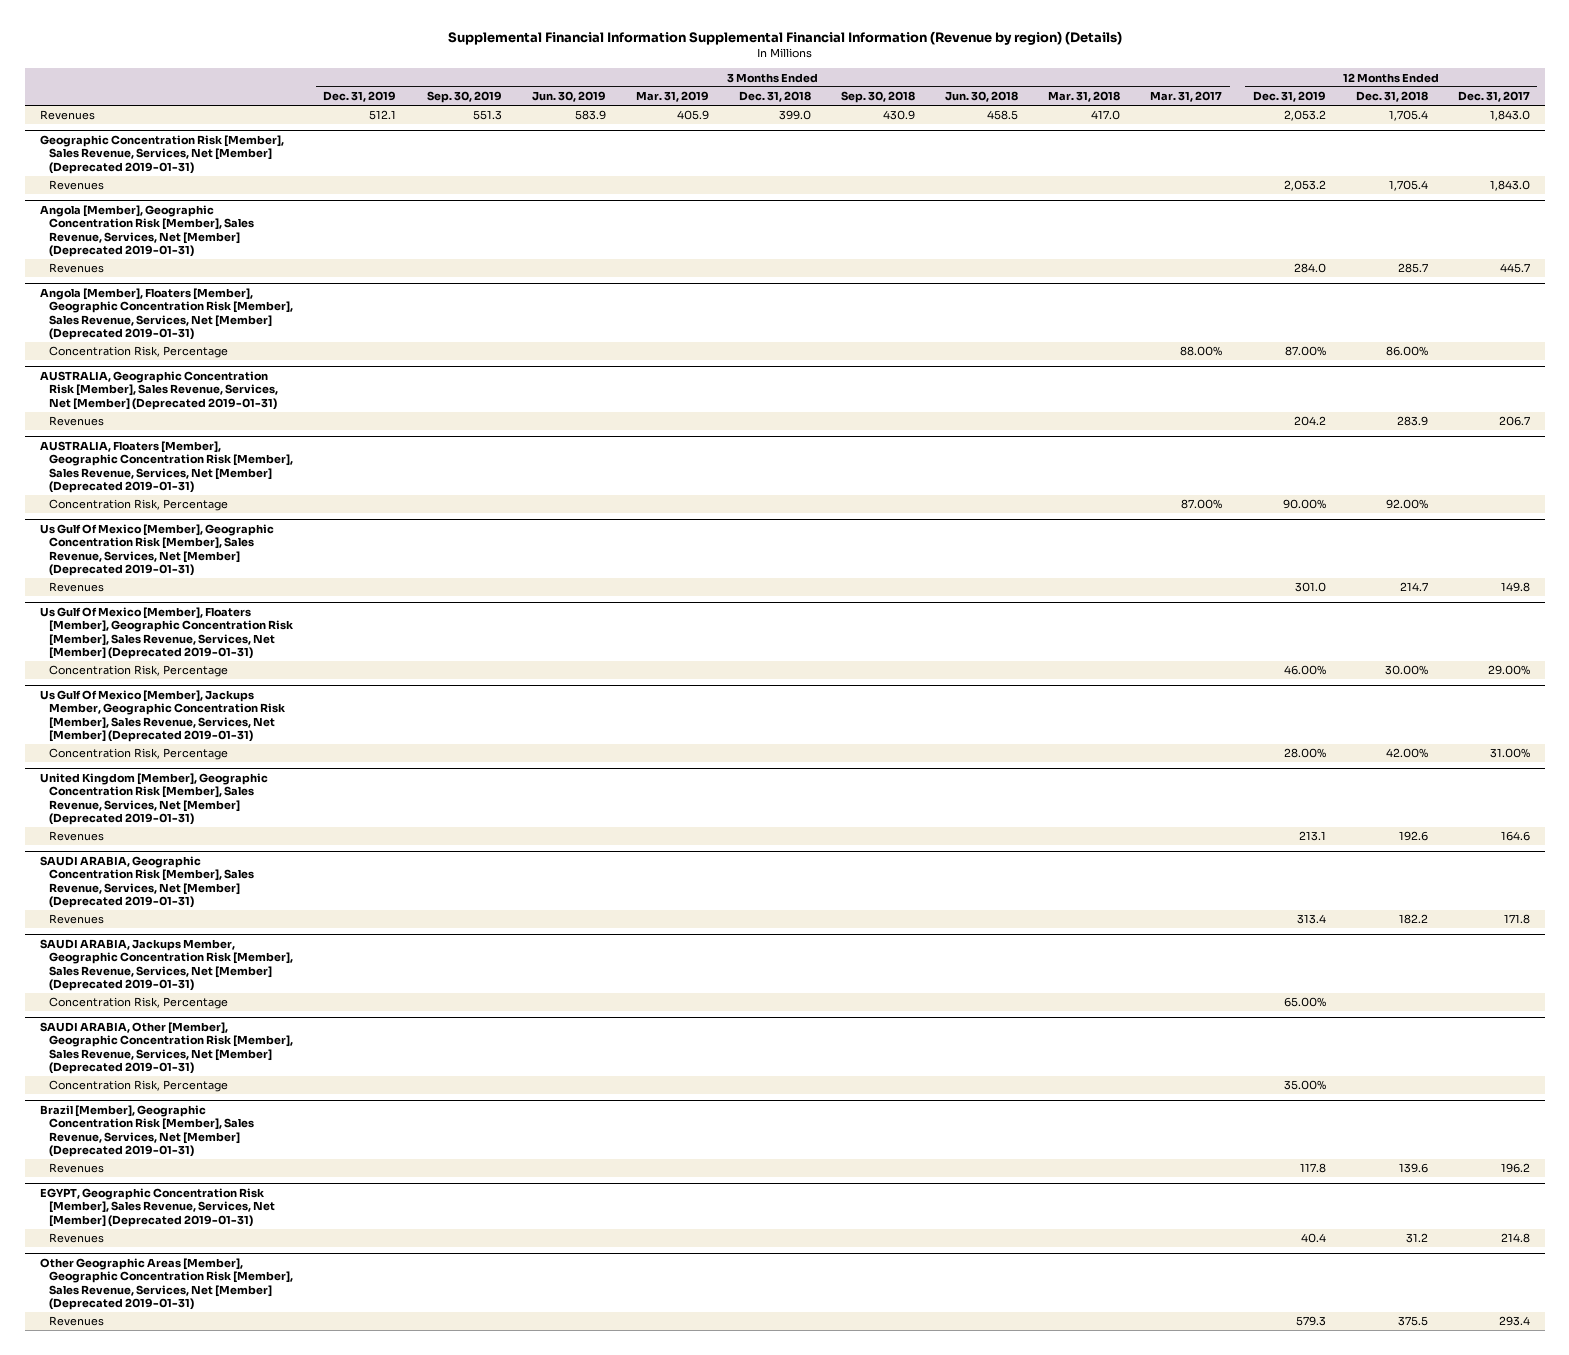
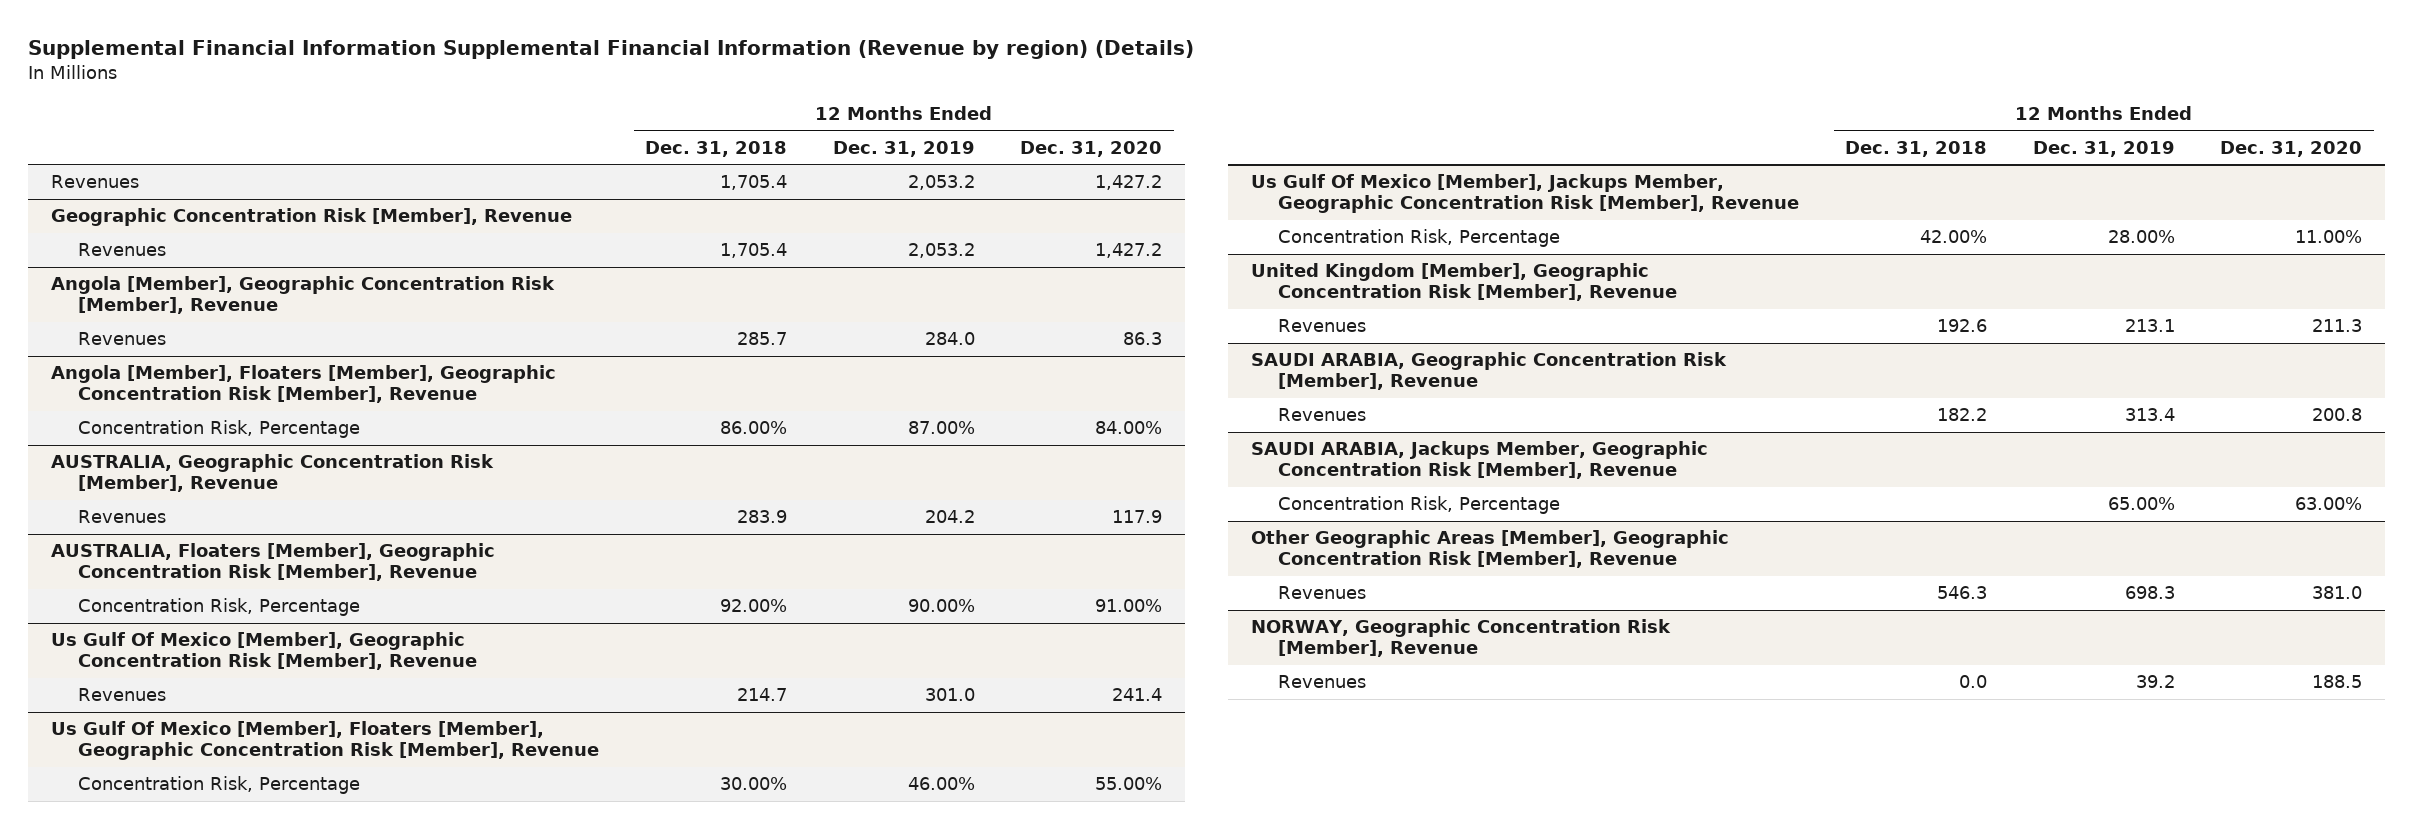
- | 3 Months Ended Dec. 31, 2019 | 3 Months Ended Sep. 30, 2019 | 3 Months Ended Jun. 30, 2019 | 3 Months Ended Mar. 31, 2019 | 3 Months Ended Dec. 31, 2018 | 3 Months Ended Sep. 30, 2018 | 3 Months Ended Jun. 30, 2018 | 3 Months Ended Mar. 31, 2018 | 3 Months Ended Mar. 31, 2017 | 12 Months Ended Dec. 31, 2019 | 12 Months Ended Dec. 31, 2018 | 12 Months Ended Dec. 31, 2017
+ | 12 Months Ended Dec. 31, 2018 | 12 Months Ended Dec. 31, 2019 | 12 Months Ended Dec. 31, 2020
- Geographic Concentration Risk [Member], Sales Revenue, Services, Net [Member] (Deprecated 2019-01-31)
+ Geographic Concentration Risk [Member], Revenue
- Angola [Member], Geographic Concentration Risk [Member], Sales Revenue, Services, Net [Member] (Deprecated 2019-01-31)
+ Angola [Member], Geographic Concentration Risk [Member], Revenue
- Angola [Member], Floaters [Member], Geographic Concentration Risk [Member], Sales Revenue, Services, Net [Member] (Deprecated 2019-01-31)
+ Angola [Member], Floaters [Member], Geographic Concentration Risk [Member], Revenue
- AUSTRALIA, Geographic Concentration Risk [Member], Sales Revenue, Services, Net [Member] (Deprecated 2019-01-31)
+ AUSTRALIA, Geographic Concentration Risk [Member], Revenue
- AUSTRALIA, Floaters [Member], Geographic Concentration Risk [Member], Sales Revenue, Services, Net [Member] (Deprecated 2019-01-31)
+ AUSTRALIA, Floaters [Member], Geographic Concentration Risk [Member], Revenue
- Us Gulf Of Mexico [Member], Geographic Concentration Risk [Member], Sales Revenue, Services, Net [Member] (Deprecated 2019-01-31)
+ Us Gulf Of Mexico [Member], Geographic Concentration Risk [Member], Revenue
- Us Gulf Of Mexico [Member], Floaters [Member], Geographic Concentration Risk [Member], Sales Revenue, Services, Net [Member] (Deprecated 2019-01-31)
+ Us Gulf Of Mexico [Member], Floaters [Member], Geographic Concentration Risk [Member], Revenue
- Us Gulf Of Mexico [Member], Jackups Member, Geographic Concentration Risk [Member], Sales Revenue, Services, Net [Member] (Deprecated 2019-01-31)
+ Us Gulf Of Mexico [Member], Jackups Member, Geographic Concentration Risk [Member], Revenue
- United Kingdom [Member], Geographic Concentration Risk [Member], Sales Revenue, Services, Net [Member] (Deprecated 2019-01-31)
+ United Kingdom [Member], Geographic Concentration Risk [Member], Revenue
- SAUDI ARABIA, Geographic Concentration Risk [Member], Sales Revenue, Services, Net [Member] (Deprecated 2019-01-31)
+ SAUDI ARABIA, Geographic Concentration Risk [Member], Revenue
- SAUDI ARABIA, Jackups Member, Geographic Concentration Risk [Member], Sales Revenue, Services, Net [Member] (Deprecated 2019-01-31)
+ SAUDI ARABIA, Jackups Member, Geographic Concentration Risk [Member], Revenue
- SAUDI ARABIA, Other [Member], Geographic Concentration Risk [Member], Sales Revenue, Services, Net [Member] (Deprecated 2019-01-31)
- Concentration Risk, Percentage | | | | | | | | | | 35.00% | |
- Brazil [Member], Geographic Concentration Risk [Member], Sales Revenue, Services, Net [Member] (Deprecated 2019-01-31)
- Revenues | | | | | | | | | | 117.8 | 139.6 | 196.2
- EGYPT, Geographic Concentration Risk [Member], Sales Revenue, Services, Net [Member] (Deprecated 2019-01-31)
- Revenues | | | | | | | | | | 40.4 | 31.2 | 214.8
- Other Geographic Areas [Member], Geographic Concentration Risk [Member], Sales Revenue, Services, Net [Member] (Deprecated 2019-01-31)
- Revenues | | | | | | | | | | 579.3 | 375.5 | 293.4
+ Other Geographic Areas [Member], Geographic Concentration Risk [Member], Revenue
+ Revenues | 546.3 | 698.3 | 381.0
+ NORWAY, Geographic Concentration Risk [Member], Revenue
+ Revenues | 0.0 | 39.2 | 188.5

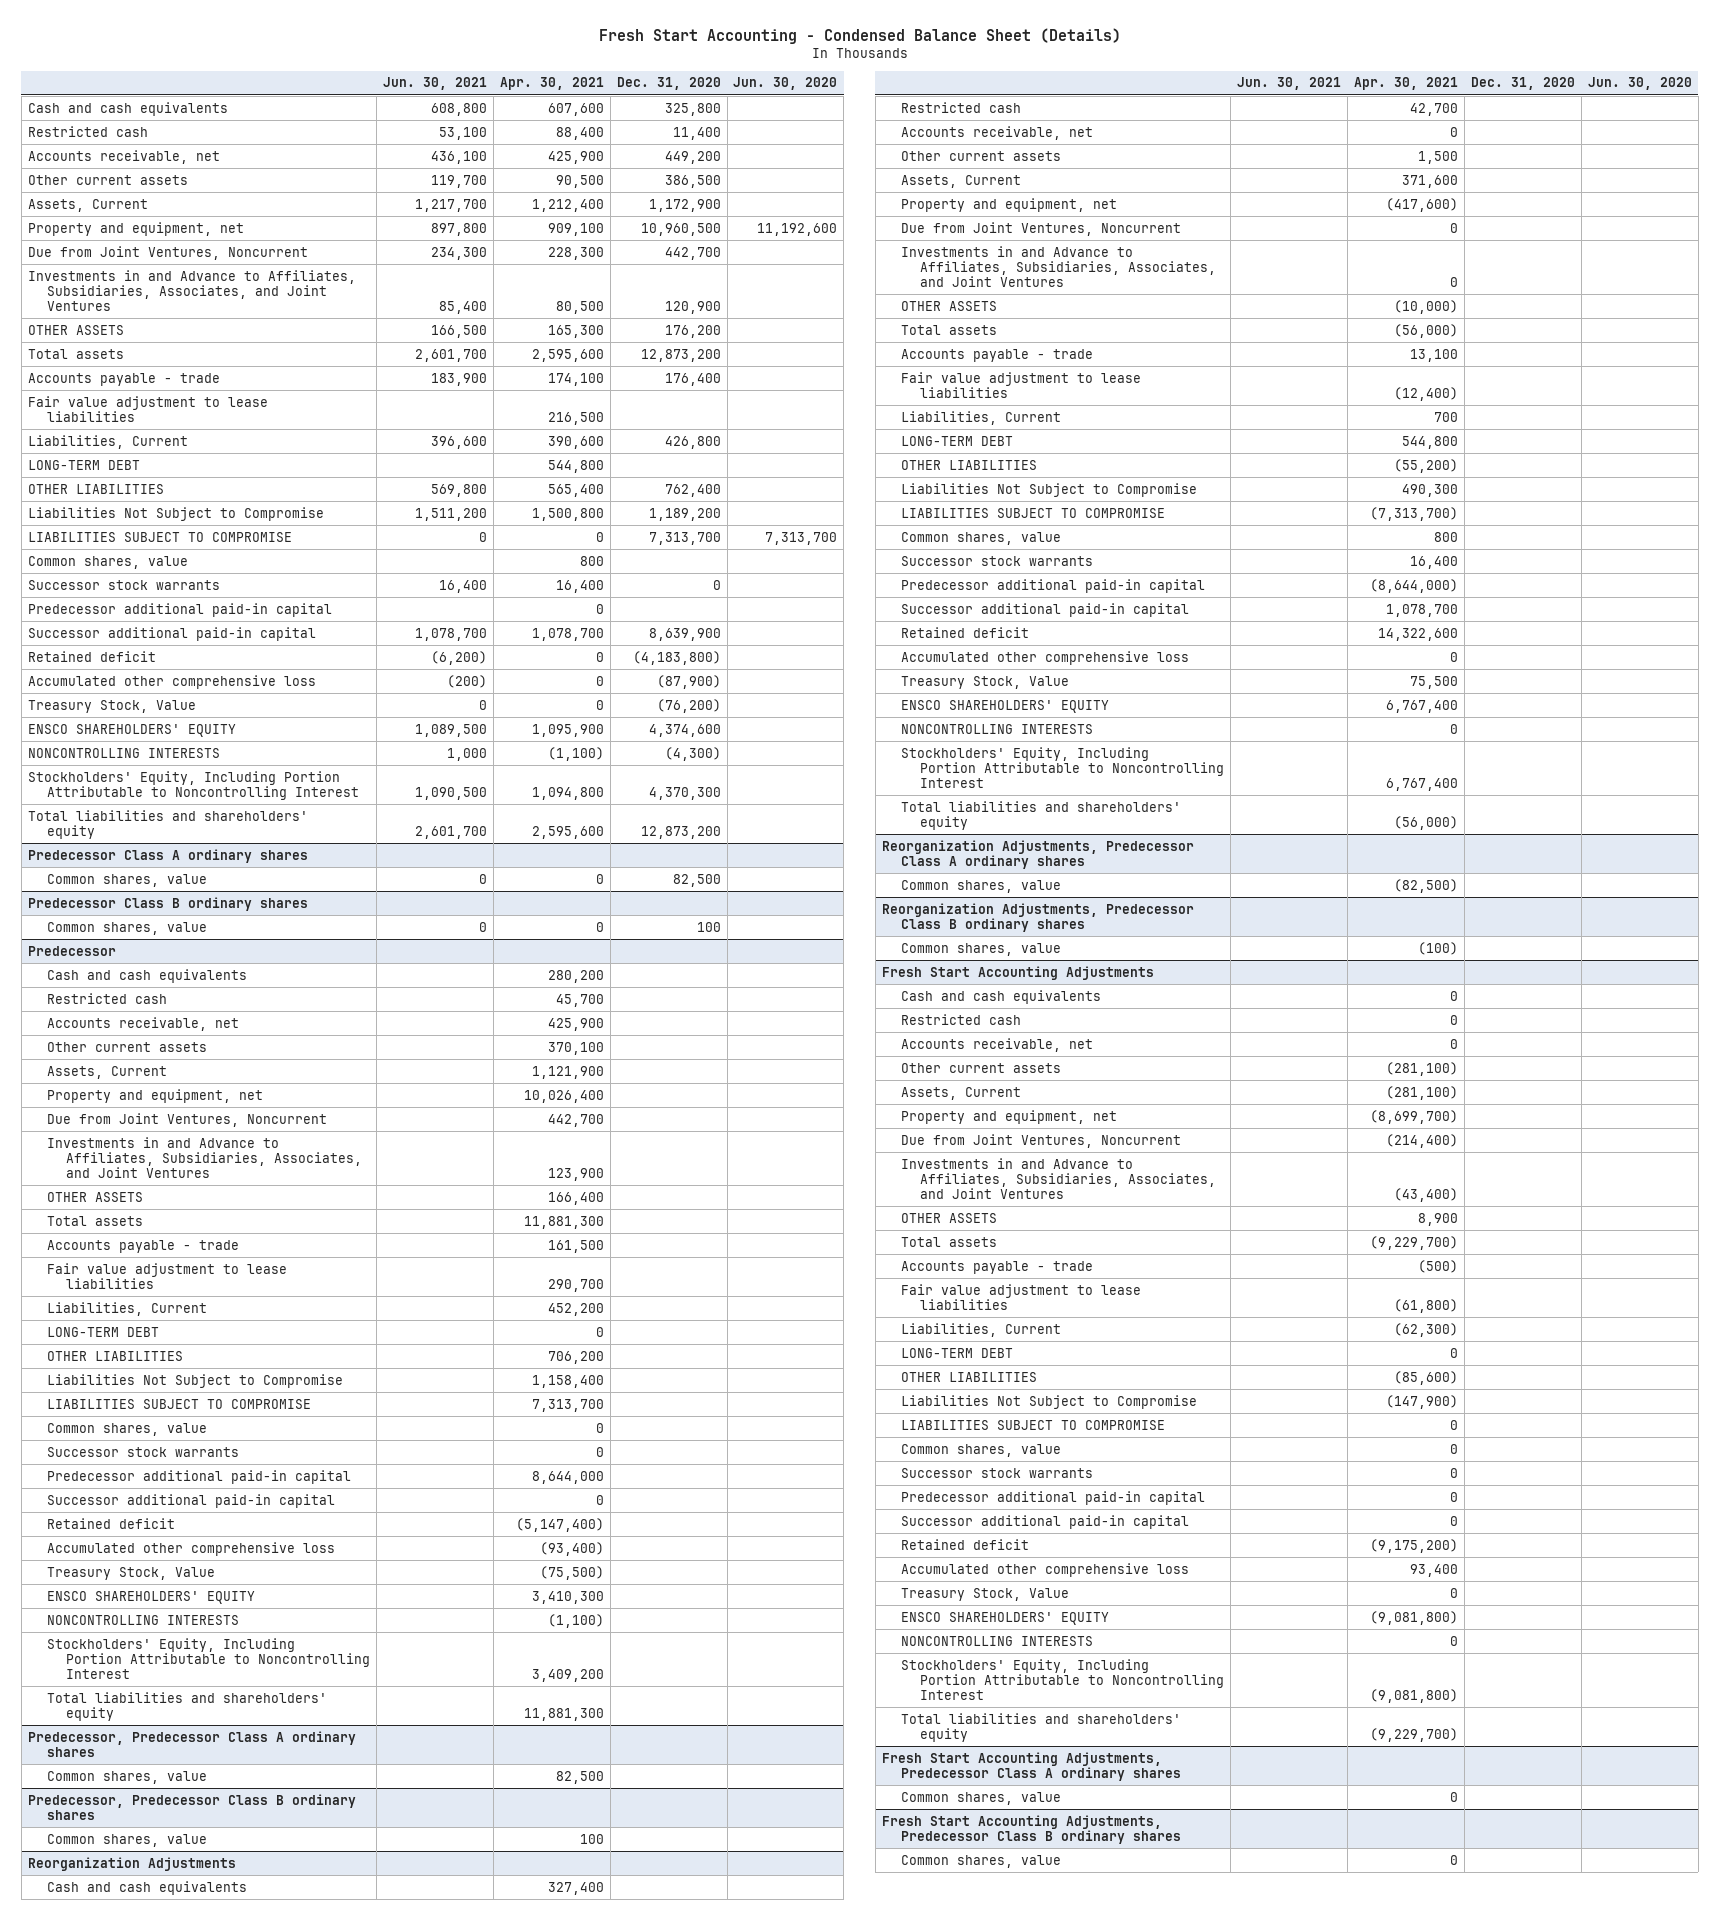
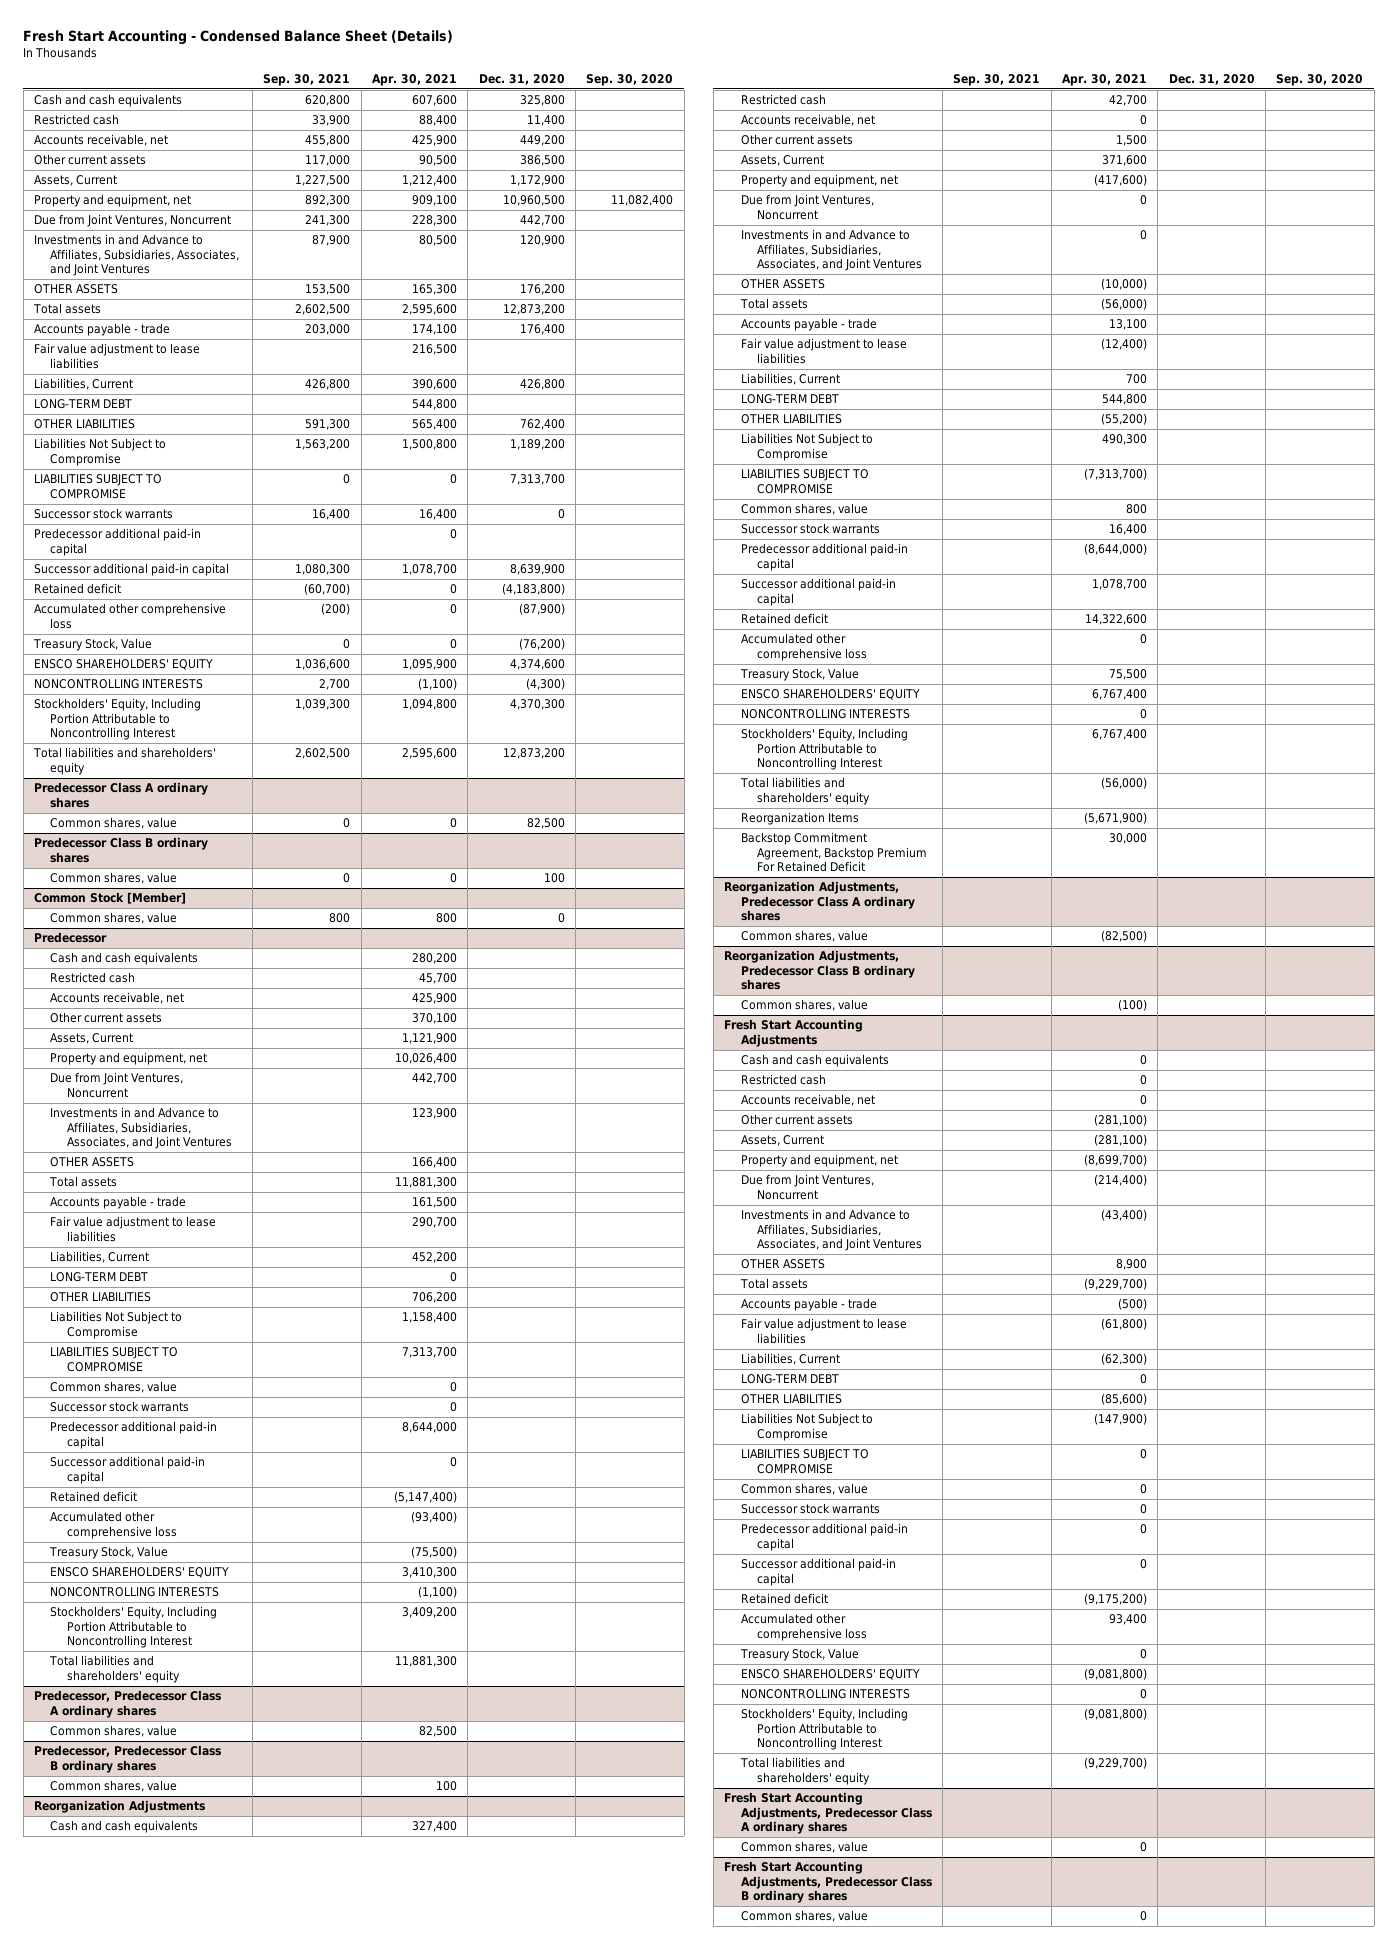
- | Jun. 30, 2021 | Apr. 30, 2021 | Dec. 31, 2020 | Jun. 30, 2020
+ | Sep. 30, 2021 | Apr. 30, 2021 | Dec. 31, 2020 | Sep. 30, 2020
- Common shares, value | | 800 | |
+ Common Stock [Member]
+ Common shares, value | 800 | 800 | 0 |
@ Reorganization Adjustments
+ Reorganization Items | | (5,671,900) | |
+ Backstop Commitment Agreement, Backstop Premium For Retained Deficit | | 30,000 | |

